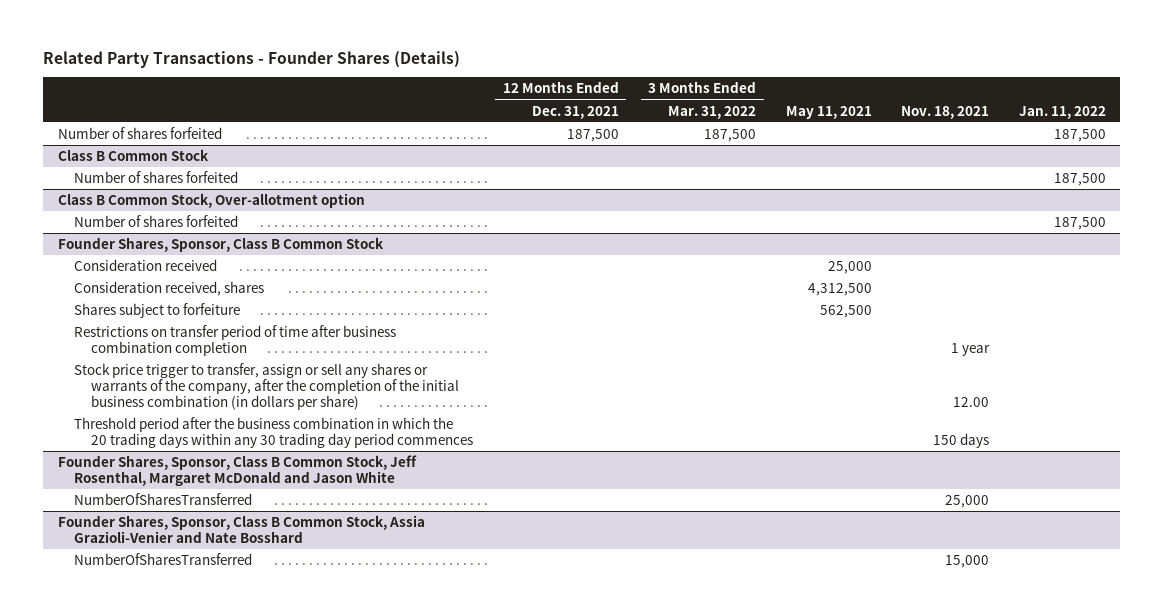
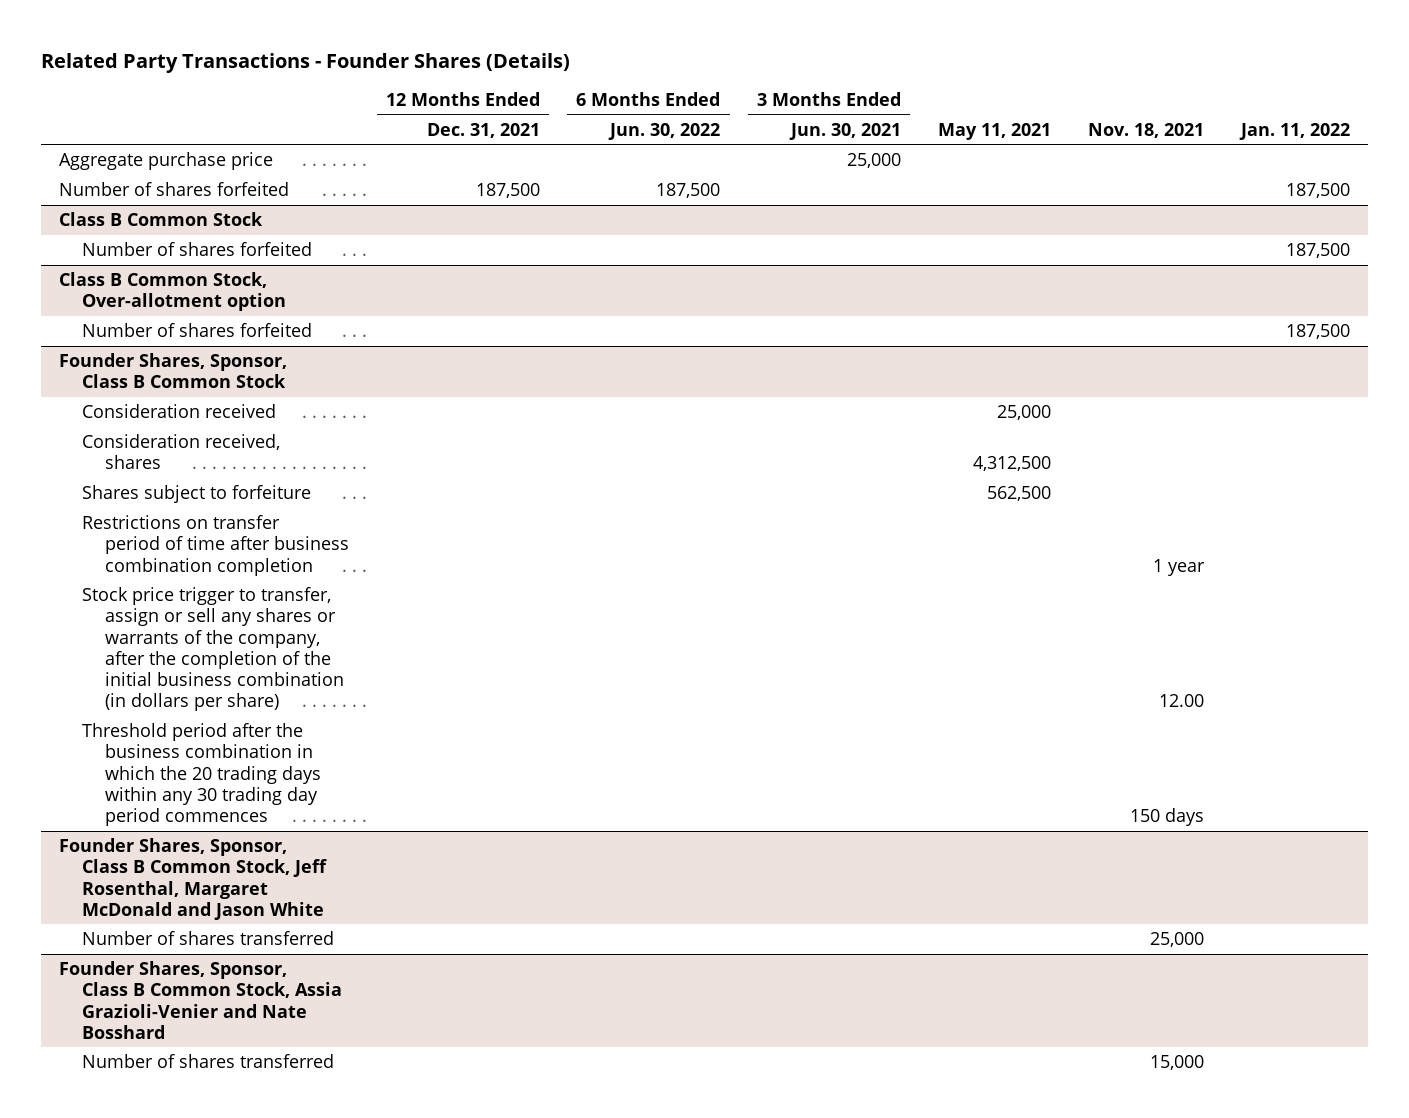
- | 12 Months Ended Dec. 31, 2021 | 3 Months Ended Mar. 31, 2022 | May 11, 2021 | Nov. 18, 2021 | Jan. 11, 2022
+ | 12 Months Ended Dec. 31, 2021 | 6 Months Ended Jun. 30, 2022 | 3 Months Ended Jun. 30, 2021 | May 11, 2021 | Nov. 18, 2021 | Jan. 11, 2022
+ Aggregate purchase price | | | 25,000 | | |
@ Founder Shares, Sponsor, Class B Common Stock, Jeff Rosenthal, Margaret McDonald and Jason White
- NumberOfSharesTransferred | | | | 25,000 |
+ Number of shares transferred | | | | | 25,000 |
@ Founder Shares, Sponsor, Class B Common Stock, Assia Grazioli-Venier and Nate Bosshard
- NumberOfSharesTransferred | | | | 15,000 |
+ Number of shares transferred | | | | | 15,000 |

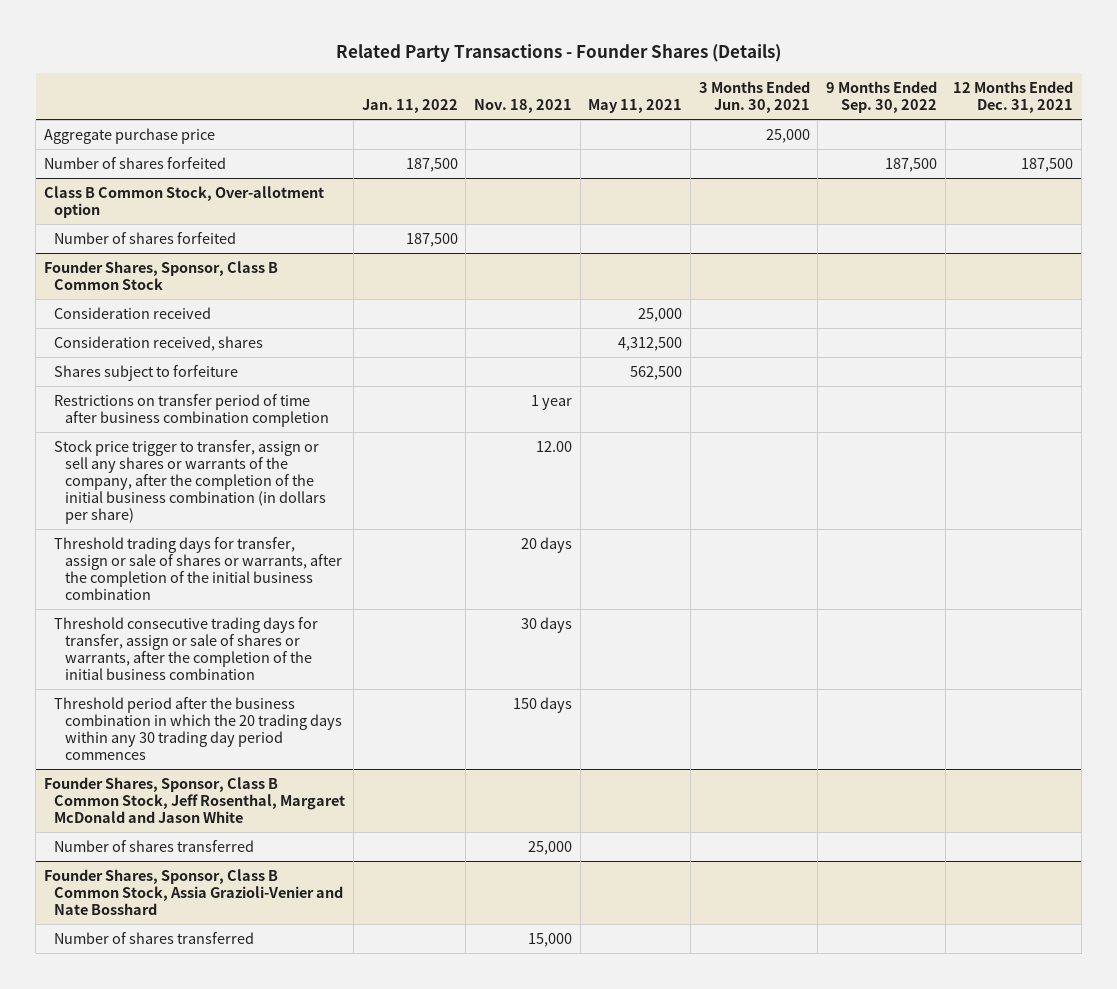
- | 12 Months Ended Dec. 31, 2021 | 6 Months Ended Jun. 30, 2022 | 3 Months Ended Jun. 30, 2021 | May 11, 2021 | Nov. 18, 2021 | Jan. 11, 2022
+ | Jan. 11, 2022 | Nov. 18, 2021 | May 11, 2021 | 3 Months Ended Jun. 30, 2021 | 9 Months Ended Sep. 30, 2022 | 12 Months Ended Dec. 31, 2021
- Class B Common Stock
- Number of shares forfeited | | | | | | 187,500
@ Founder Shares, Sponsor, Class B Common Stock
+ Threshold trading days for transfer, assign or sale of shares or warrants, after the completion of the initial business combination | | 20 days | | | |
+ Threshold consecutive trading days for transfer, assign or sale of shares or warrants, after the completion of the initial business combination | | 30 days | | | |

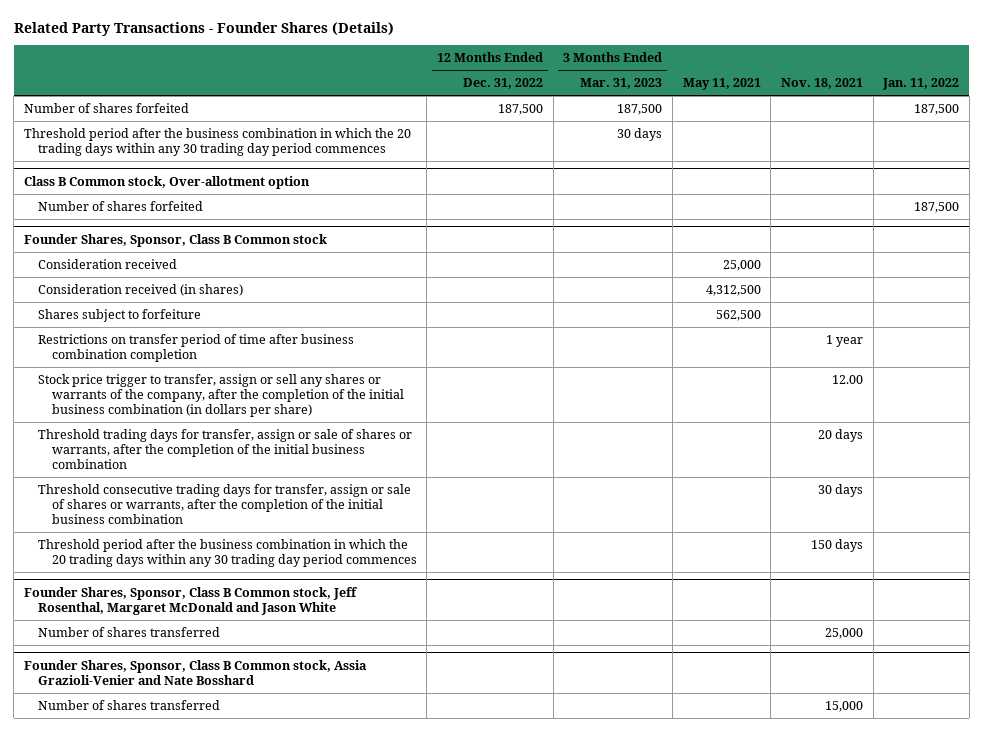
- | Jan. 11, 2022 | Nov. 18, 2021 | May 11, 2021 | 3 Months Ended Jun. 30, 2021 | 9 Months Ended Sep. 30, 2022 | 12 Months Ended Dec. 31, 2021
+ | 12 Months Ended Dec. 31, 2022 | 3 Months Ended Mar. 31, 2023 | May 11, 2021 | Nov. 18, 2021 | Jan. 11, 2022
- Aggregate purchase price | | | | 25,000 | |
- Class B Common Stock, Over-allotment option
+ Threshold period after the business combination in which the 20 trading days within any 30 trading day period commences | | 30 days | | |
+ Class B Common stock, Over-allotment option
- Founder Shares, Sponsor, Class B Common Stock
+ Founder Shares, Sponsor, Class B Common stock
- Consideration received, shares | | | 4,312,500 | | |
+ Consideration received (in shares) | | | 4,312,500 | |
- Founder Shares, Sponsor, Class B Common Stock, Jeff Rosenthal, Margaret McDonald and Jason White
+ Founder Shares, Sponsor, Class B Common stock, Jeff Rosenthal, Margaret McDonald and Jason White
- Founder Shares, Sponsor, Class B Common Stock, Assia Grazioli-Venier and Nate Bosshard
+ Founder Shares, Sponsor, Class B Common stock, Assia Grazioli-Venier and Nate Bosshard

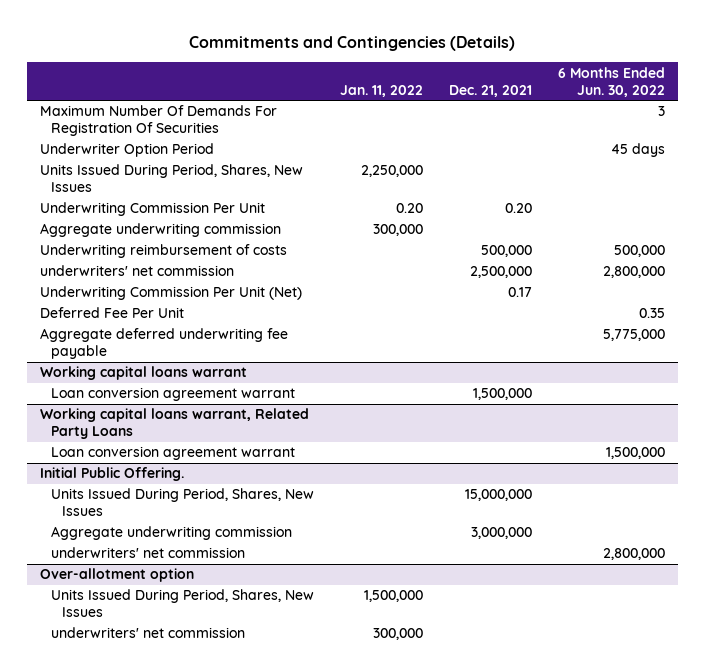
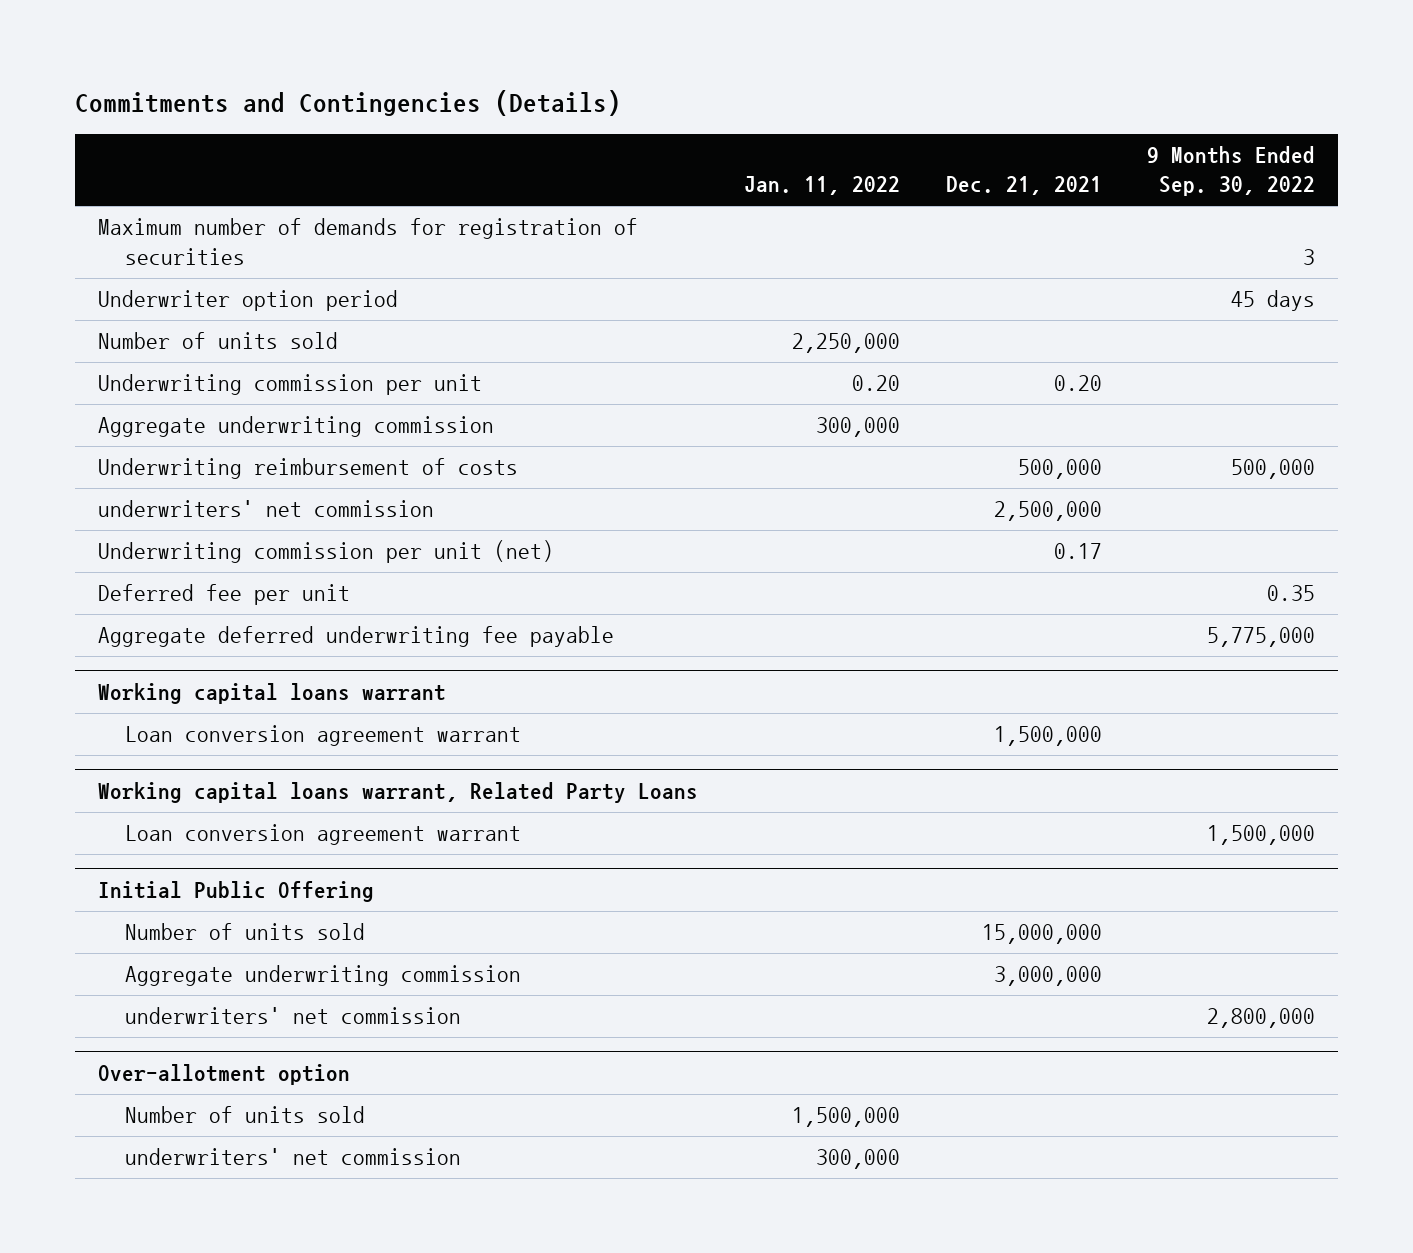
- | Jan. 11, 2022 | Dec. 21, 2021 | 6 Months Ended Jun. 30, 2022
+ | Jan. 11, 2022 | Dec. 21, 2021 | 9 Months Ended Sep. 30, 2022
- Maximum Number Of Demands For Registration Of Securities | | | 3
- Underwriter Option Period | | | 45 days
- Units Issued During Period, Shares, New Issues | 2,250,000 | |
- Underwriting Commission Per Unit | 0.20 | 0.20 |
+ Maximum number of demands for registration of securities | | | 3
+ Underwriter option period | | | 45 days
+ Number of units sold | 2,250,000 | |
+ Underwriting commission per unit | 0.20 | 0.20 |
- Underwriting Commission Per Unit (Net) | | 0.17 |
- Deferred Fee Per Unit | | | 0.35
+ Underwriting commission per unit (net) | | 0.17 |
+ Deferred fee per unit | | | 0.35
- Initial Public Offering.
- Units Issued During Period, Shares, New Issues | | 15,000,000 |
+ Initial Public Offering
+ Number of units sold | | 15,000,000 |
@ Over-allotment option
- Units Issued During Period, Shares, New Issues | 1,500,000 | |
+ Number of units sold | 1,500,000 | |

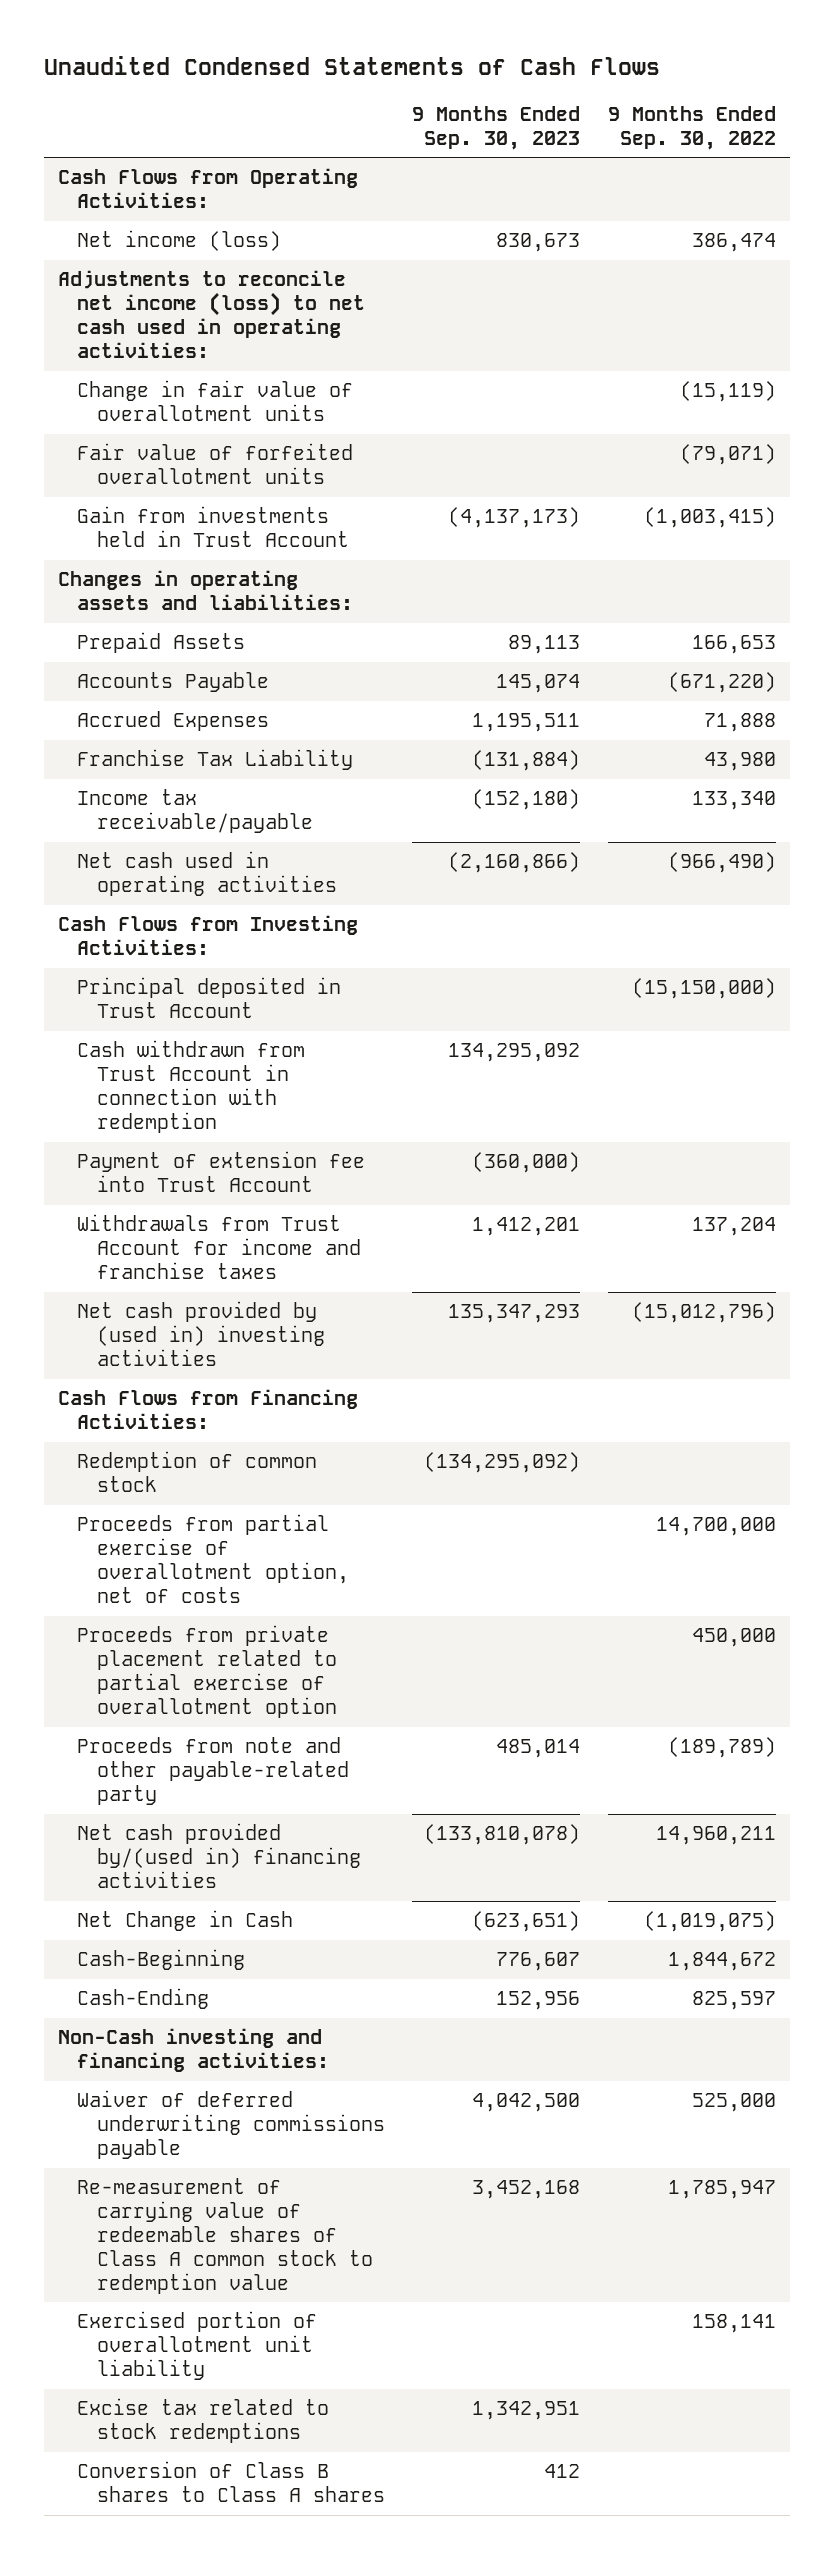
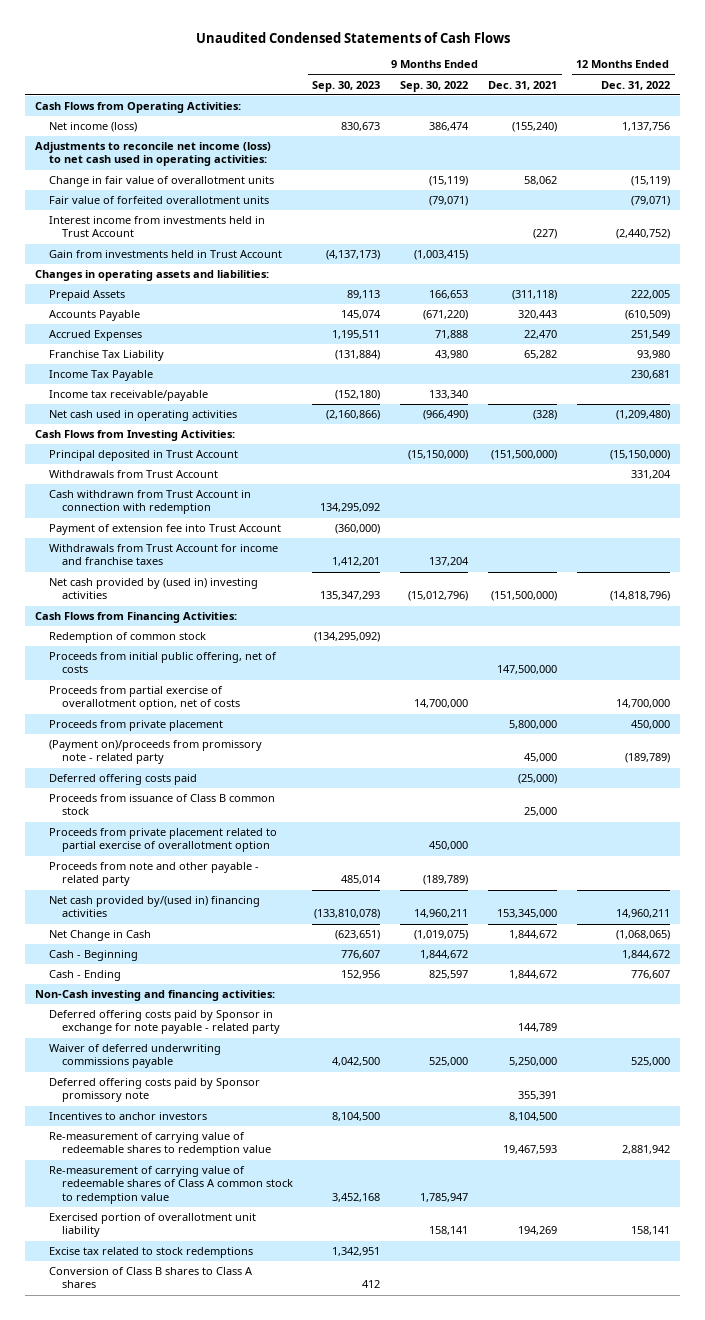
- | 9 Months Ended Sep. 30, 2023 | 9 Months Ended Sep. 30, 2022
+ | 9 Months Ended Sep. 30, 2023 | 9 Months Ended Sep. 30, 2022 | 9 Months Ended Dec. 31, 2021 | 12 Months Ended Dec. 31, 2022
+ Interest income from investments held in Trust Account | | | (227) | (2,440,752)
+ Income Tax Payable | | | | 230,681
+ Withdrawals from Trust Account | | | | 331,204
+ Proceeds from initial public offering, net of costs | | | 147,500,000 |
+ Proceeds from private placement | | | 5,800,000 | 450,000
+ (Payment on)/proceeds from promissory note - related party | | | 45,000 | (189,789)
+ Deferred offering costs paid | | | (25,000) |
+ Proceeds from issuance of Class B common stock | | | 25,000 |
- Proceeds from note and other payable-related party | 485,014 | (189,789)
+ Proceeds from note and other payable - related party | 485,014 | (189,789) | |
- Cash-Beginning | 776,607 | 1,844,672
- Cash-Ending | 152,956 | 825,597
+ Cash - Beginning | 776,607 | 1,844,672 | | 1,844,672
+ Cash - Ending | 152,956 | 825,597 | 1,844,672 | 776,607
+ Deferred offering costs paid by Sponsor in exchange for note payable - related party | | | 144,789 |
+ Deferred offering costs paid by Sponsor promissory note | | | 355,391 |
+ Incentives to anchor investors | 8,104,500 | | 8,104,500 |
+ Re-measurement of carrying value of redeemable shares to redemption value | | | 19,467,593 | 2,881,942

